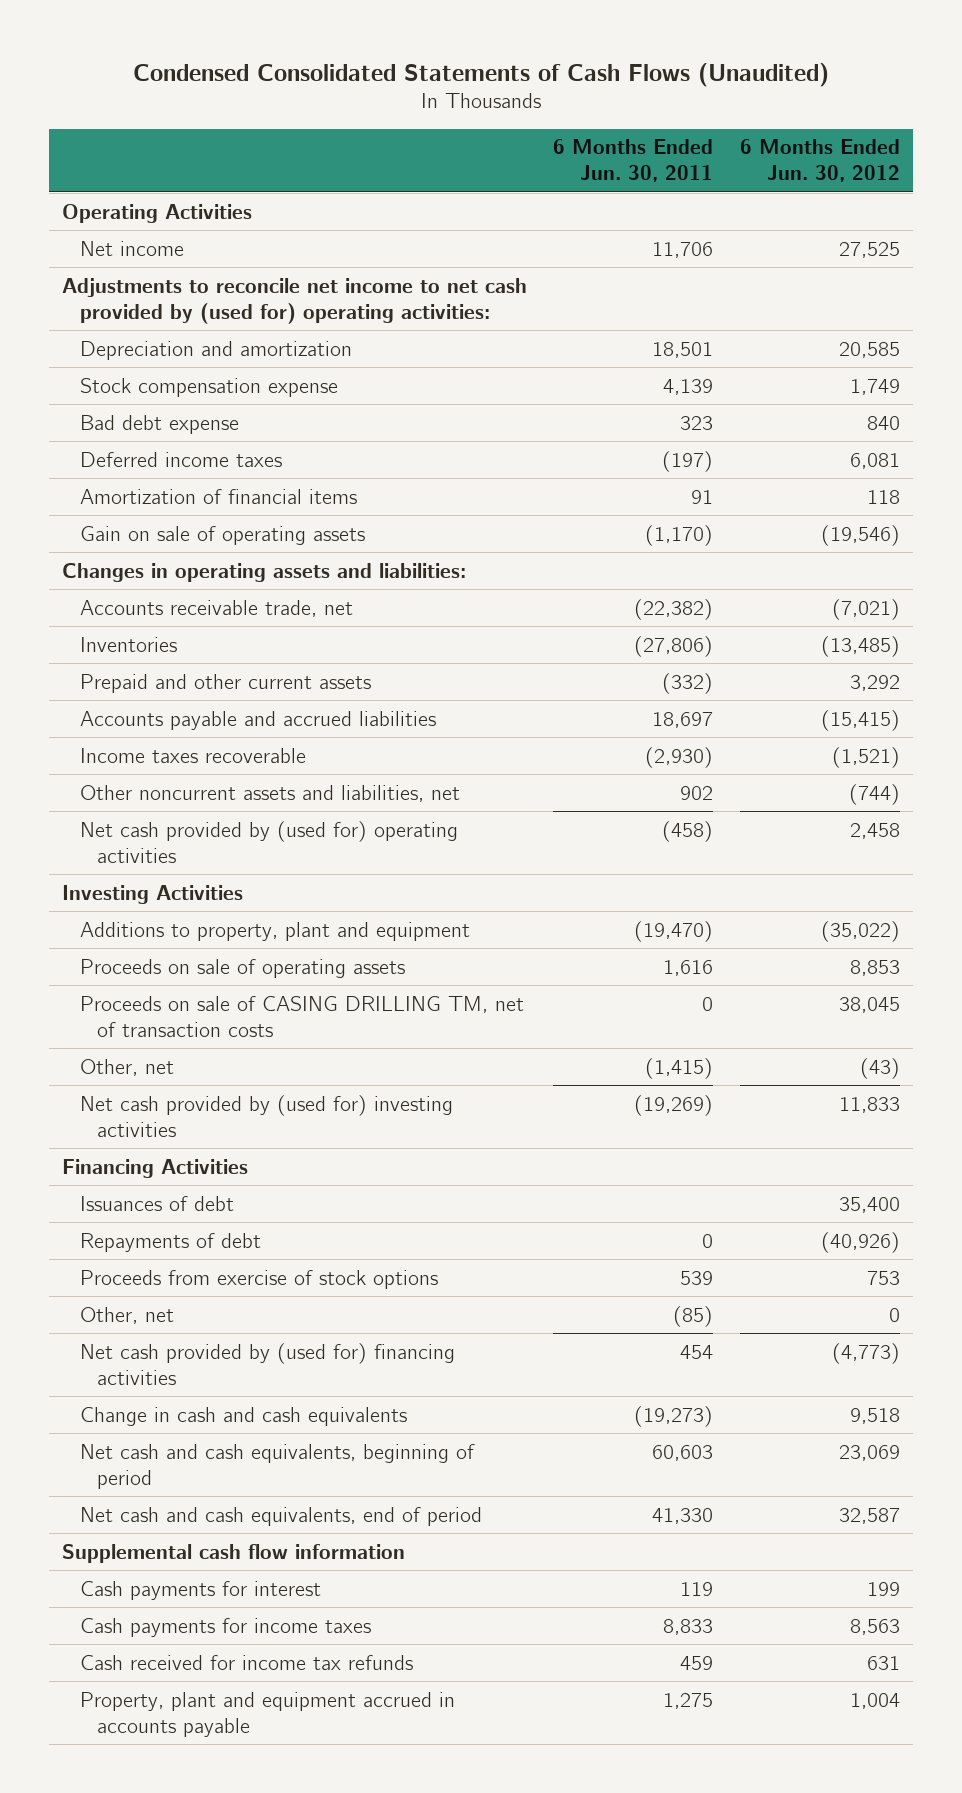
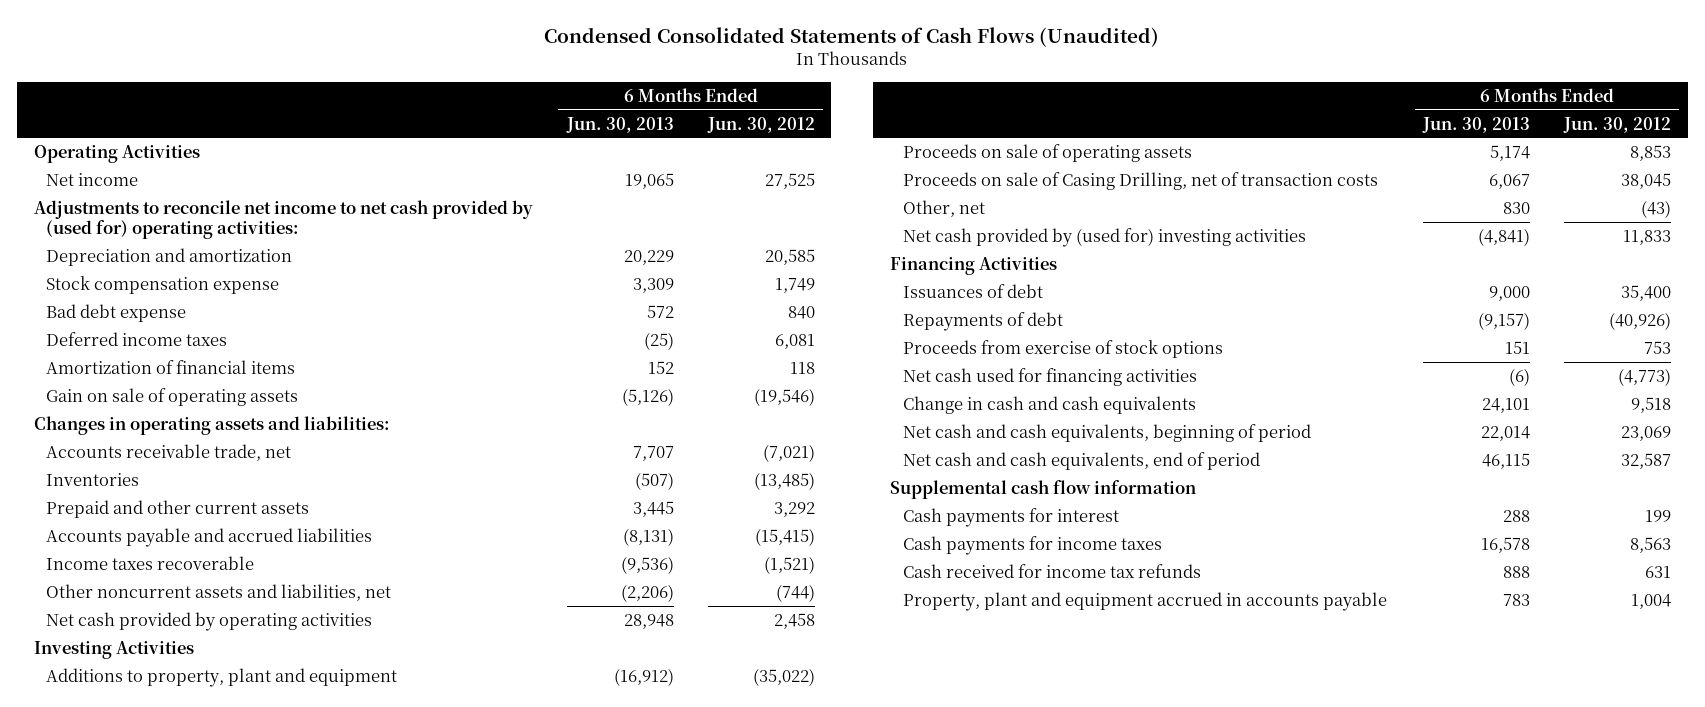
- | 6 Months Ended Jun. 30, 2011 | 6 Months Ended Jun. 30, 2012
+ | 6 Months Ended Jun. 30, 2013 | 6 Months Ended Jun. 30, 2012
- Net cash provided by (used for) operating activities | (458) | 2,458
+ Net cash provided by operating activities | 28,948 | 2,458
- Proceeds on sale of CASING DRILLING TM, net of transaction costs | 0 | 38,045
+ Proceeds on sale of Casing Drilling, net of transaction costs | 6,067 | 38,045
- Other, net | (85) | 0
- Net cash provided by (used for) financing activities | 454 | (4,773)
+ Net cash used for financing activities | (6) | (4,773)

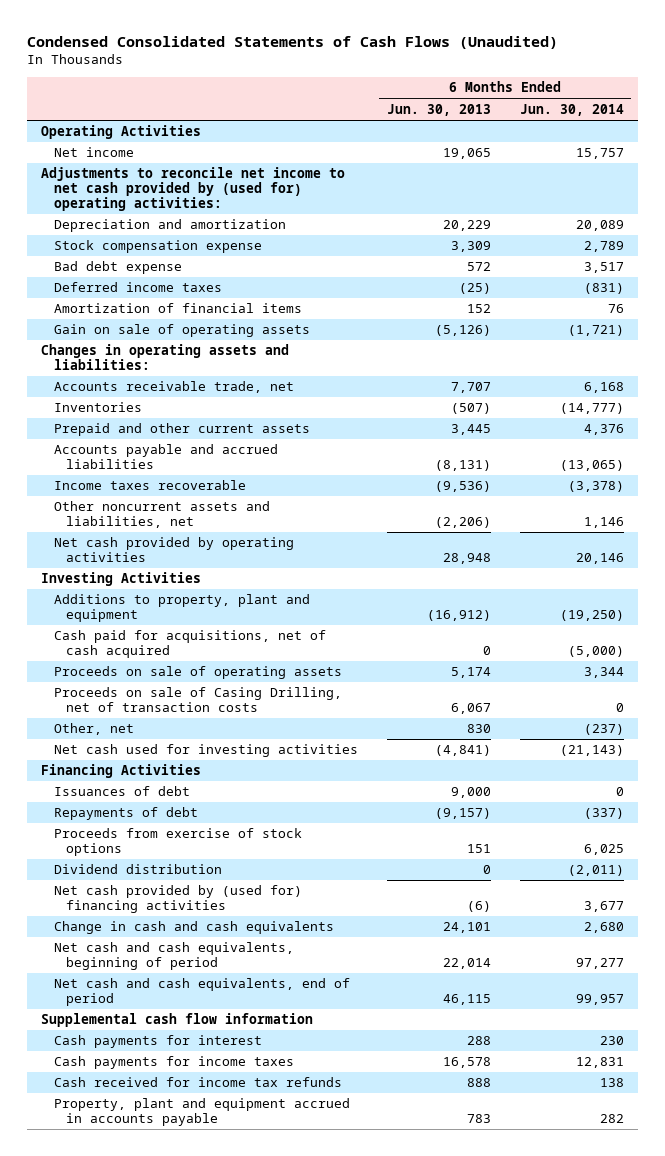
- | 6 Months Ended Jun. 30, 2013 | 6 Months Ended Jun. 30, 2012
+ | 6 Months Ended Jun. 30, 2013 | 6 Months Ended Jun. 30, 2014
+ Cash paid for acquisitions, net of cash acquired | 0 | (5,000)
- Net cash provided by (used for) investing activities | (4,841) | 11,833
+ Net cash used for investing activities | (4,841) | (21,143)
- Net cash used for financing activities | (6) | (4,773)
+ Dividend distribution | 0 | (2,011)
+ Net cash provided by (used for) financing activities | (6) | 3,677

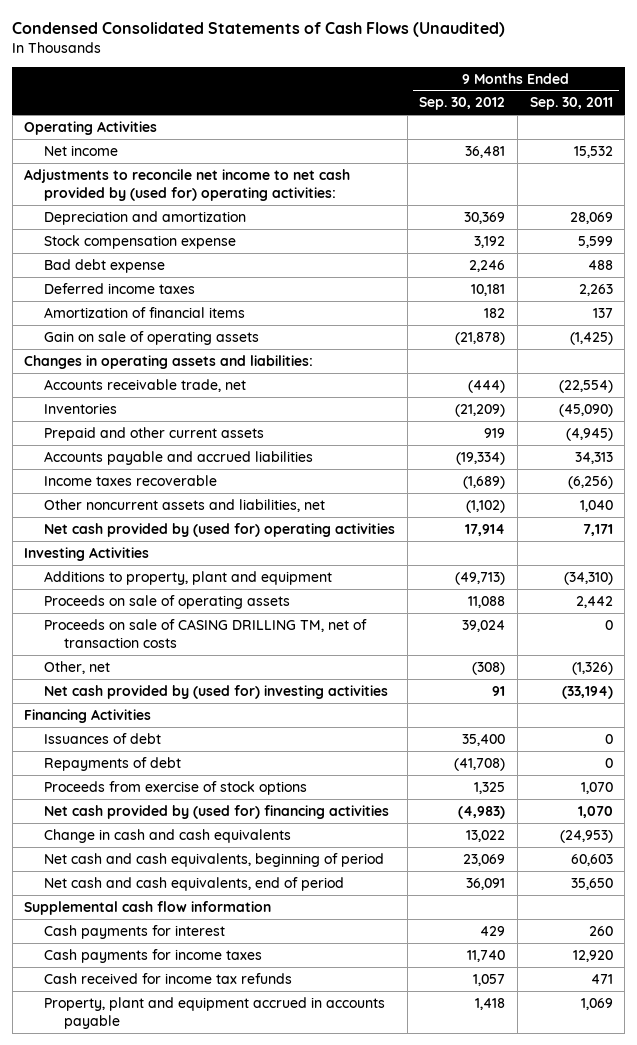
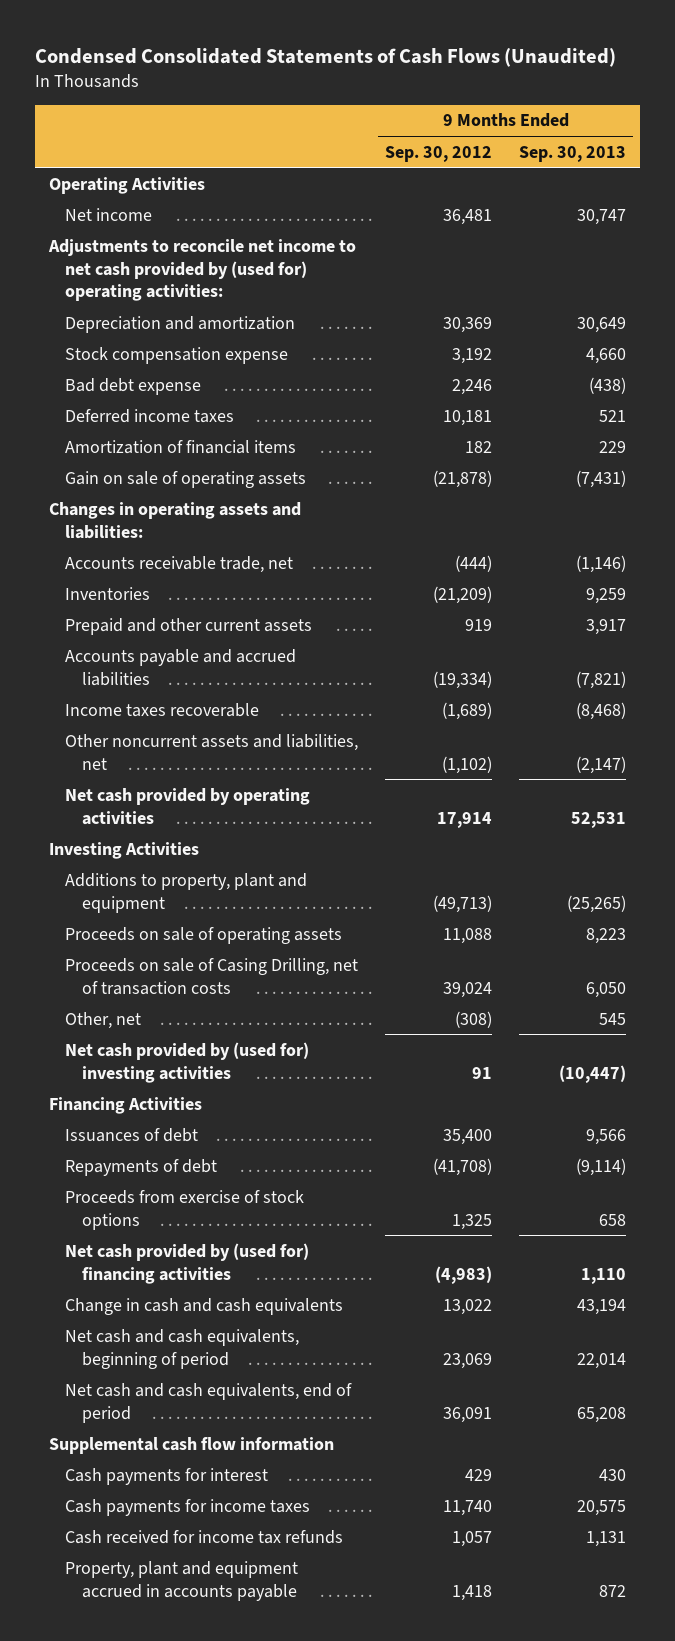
- | 9 Months Ended Sep. 30, 2012 | 9 Months Ended Sep. 30, 2011
+ | 9 Months Ended Sep. 30, 2012 | 9 Months Ended Sep. 30, 2013
- Net cash provided by (used for) operating activities | 17,914 | 7,171
+ Net cash provided by operating activities | 17,914 | 52,531
- Proceeds on sale of CASING DRILLING TM, net of transaction costs | 39,024 | 0
+ Proceeds on sale of Casing Drilling, net of transaction costs | 39,024 | 6,050

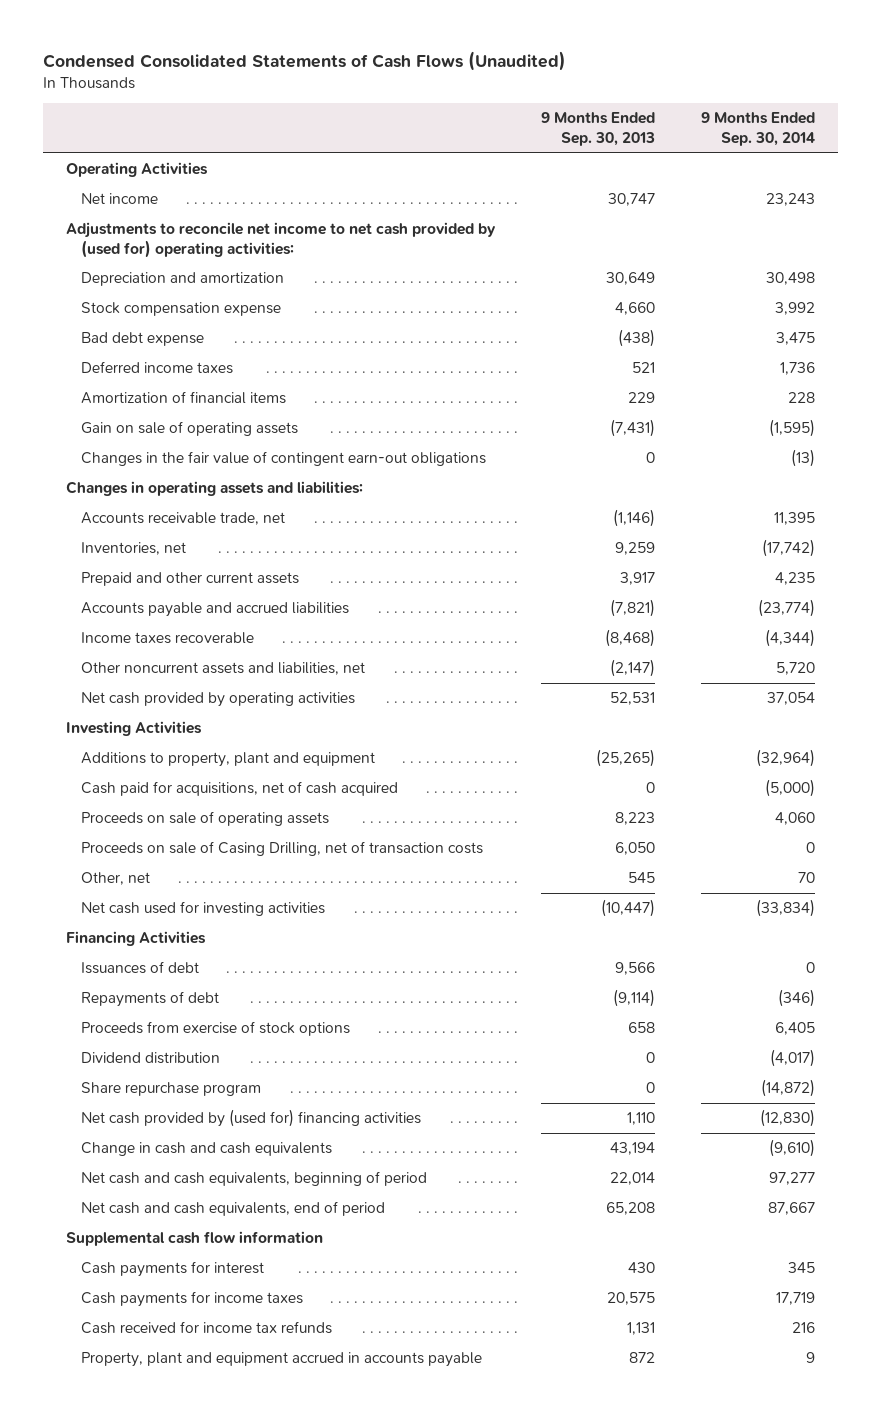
- | 9 Months Ended Sep. 30, 2012 | 9 Months Ended Sep. 30, 2013
+ | 9 Months Ended Sep. 30, 2013 | 9 Months Ended Sep. 30, 2014
+ Changes in the fair value of contingent earn-out obligations | 0 | (13)
- Inventories | (21,209) | 9,259
+ Inventories, net | 9,259 | (17,742)
+ Cash paid for acquisitions, net of cash acquired | 0 | (5,000)
- Net cash provided by (used for) investing activities | 91 | (10,447)
+ Net cash used for investing activities | (10,447) | (33,834)
+ Dividend distribution | 0 | (4,017)
+ Share repurchase program | 0 | (14,872)

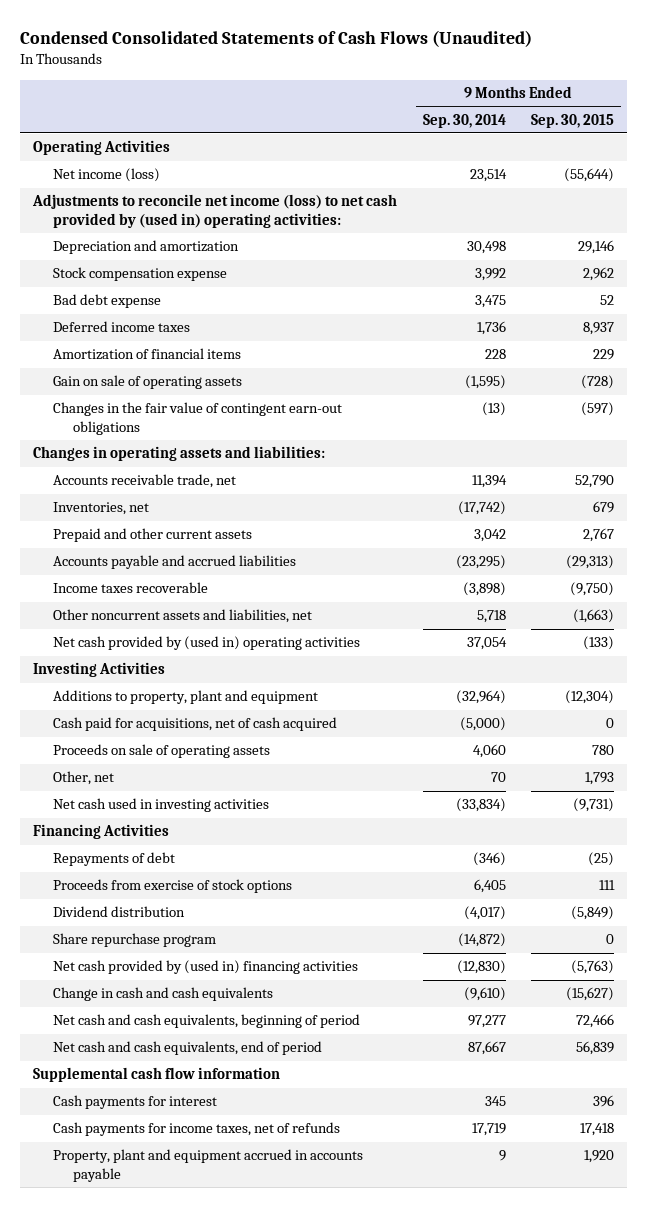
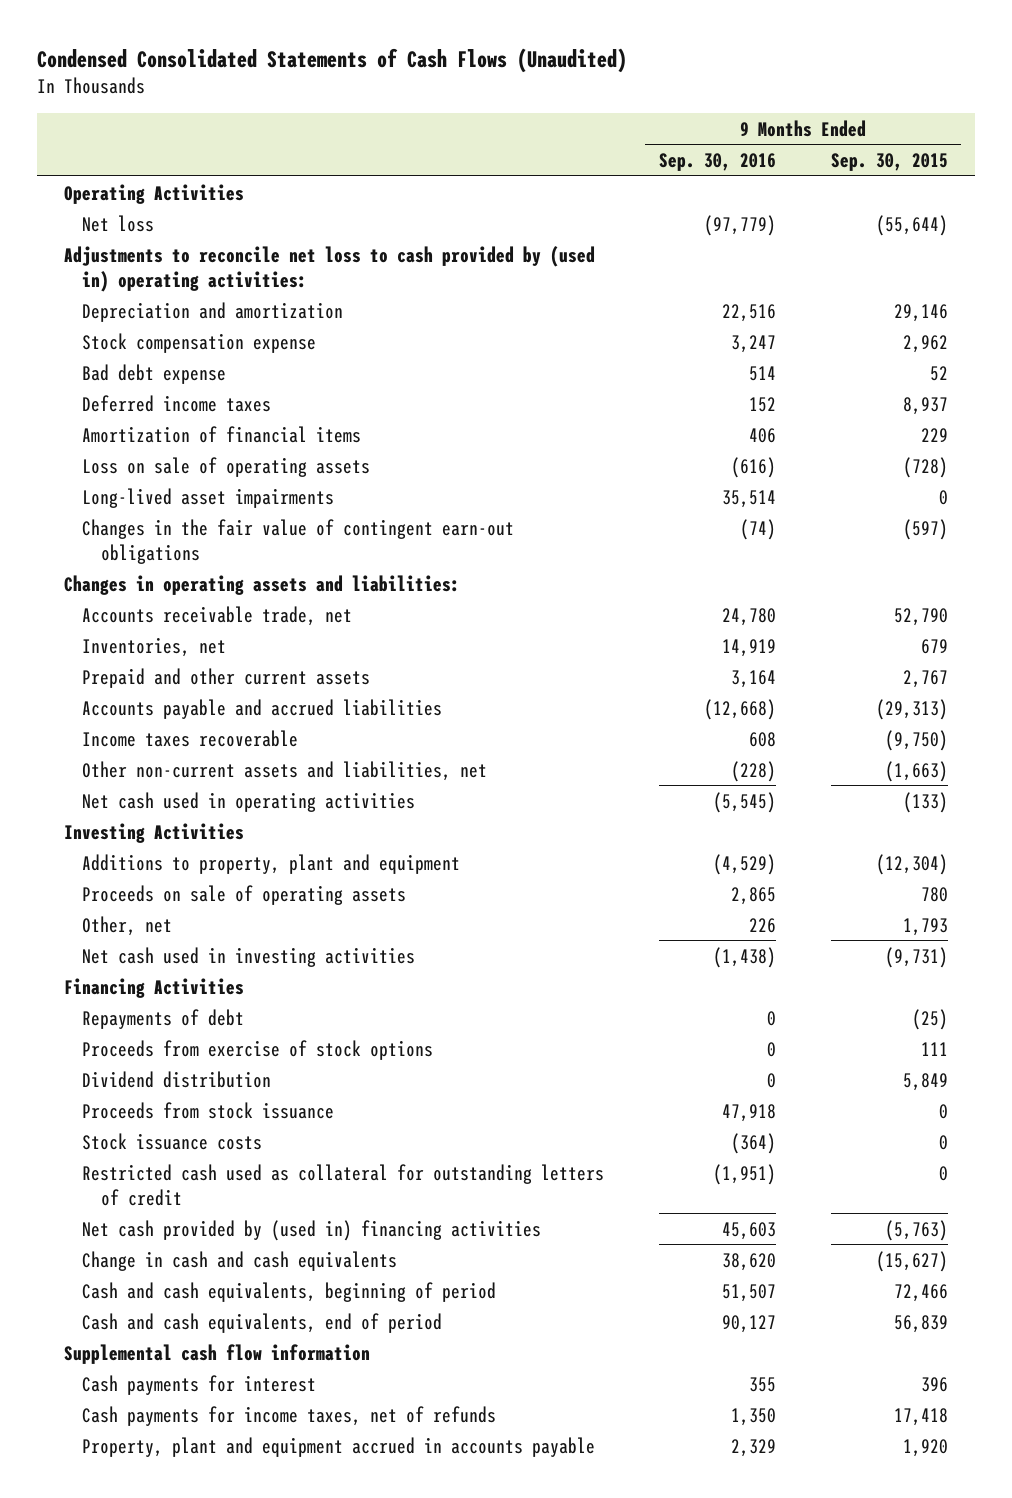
- | 9 Months Ended Sep. 30, 2014 | 9 Months Ended Sep. 30, 2015
+ | 9 Months Ended Sep. 30, 2016 | 9 Months Ended Sep. 30, 2015
- Net income (loss) | 23,514 | (55,644)
- Adjustments to reconcile net income (loss) to net cash provided by (used in) operating activities:
+ Net loss | (97,779) | (55,644)
+ Adjustments to reconcile net loss to cash provided by (used in) operating activities:
- Gain on sale of operating assets | (1,595) | (728)
+ Loss on sale of operating assets | (616) | (728)
+ Long-lived asset impairments | 35,514 | 0
- Other noncurrent assets and liabilities, net | 5,718 | (1,663)
- Net cash provided by (used in) operating activities | 37,054 | (133)
+ Other non-current assets and liabilities, net | (228) | (1,663)
+ Net cash used in operating activities | (5,545) | (133)
- Cash paid for acquisitions, net of cash acquired | (5,000) | 0
- Dividend distribution | (4,017) | (5,849)
- Share repurchase program | (14,872) | 0
+ Dividend distribution | 0 | 5,849
+ Proceeds from stock issuance | 47,918 | 0
+ Stock issuance costs | (364) | 0
+ Restricted cash used as collateral for outstanding letters of credit | (1,951) | 0
- Net cash and cash equivalents, beginning of period | 97,277 | 72,466
- Net cash and cash equivalents, end of period | 87,667 | 56,839
+ Cash and cash equivalents, beginning of period | 51,507 | 72,466
+ Cash and cash equivalents, end of period | 90,127 | 56,839

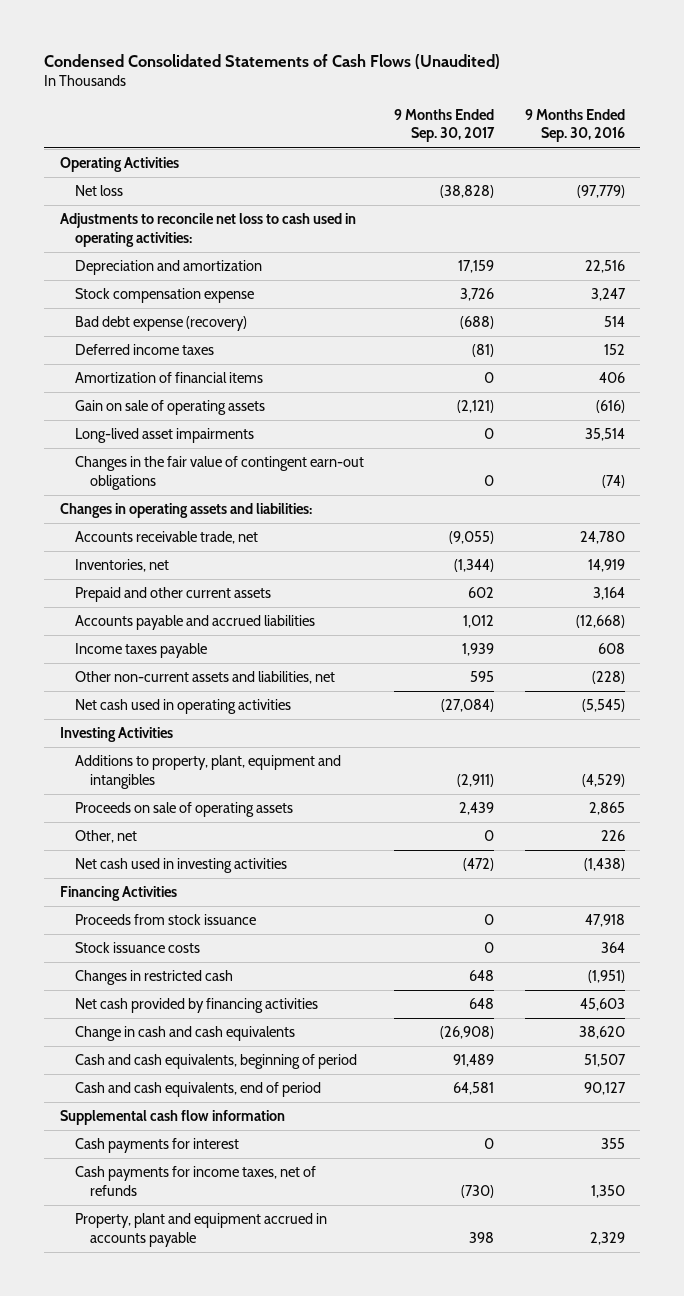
- | 9 Months Ended Sep. 30, 2016 | 9 Months Ended Sep. 30, 2015
+ | 9 Months Ended Sep. 30, 2017 | 9 Months Ended Sep. 30, 2016
- Adjustments to reconcile net loss to cash provided by (used in) operating activities:
+ Adjustments to reconcile net loss to cash used in operating activities:
- Bad debt expense | 514 | 52
+ Bad debt expense (recovery) | (688) | 514
- Loss on sale of operating assets | (616) | (728)
+ Gain on sale of operating assets | (2,121) | (616)
- Income taxes recoverable | 608 | (9,750)
+ Income taxes payable | 1,939 | 608
- Additions to property, plant and equipment | (4,529) | (12,304)
+ Additions to property, plant, equipment and intangibles | (2,911) | (4,529)
- Repayments of debt | 0 | (25)
- Proceeds from exercise of stock options | 0 | 111
- Dividend distribution | 0 | 5,849
- Stock issuance costs | (364) | 0
- Restricted cash used as collateral for outstanding letters of credit | (1,951) | 0
- Net cash provided by (used in) financing activities | 45,603 | (5,763)
+ Stock issuance costs | 0 | 364
+ Changes in restricted cash | 648 | (1,951)
+ Net cash provided by financing activities | 648 | 45,603

